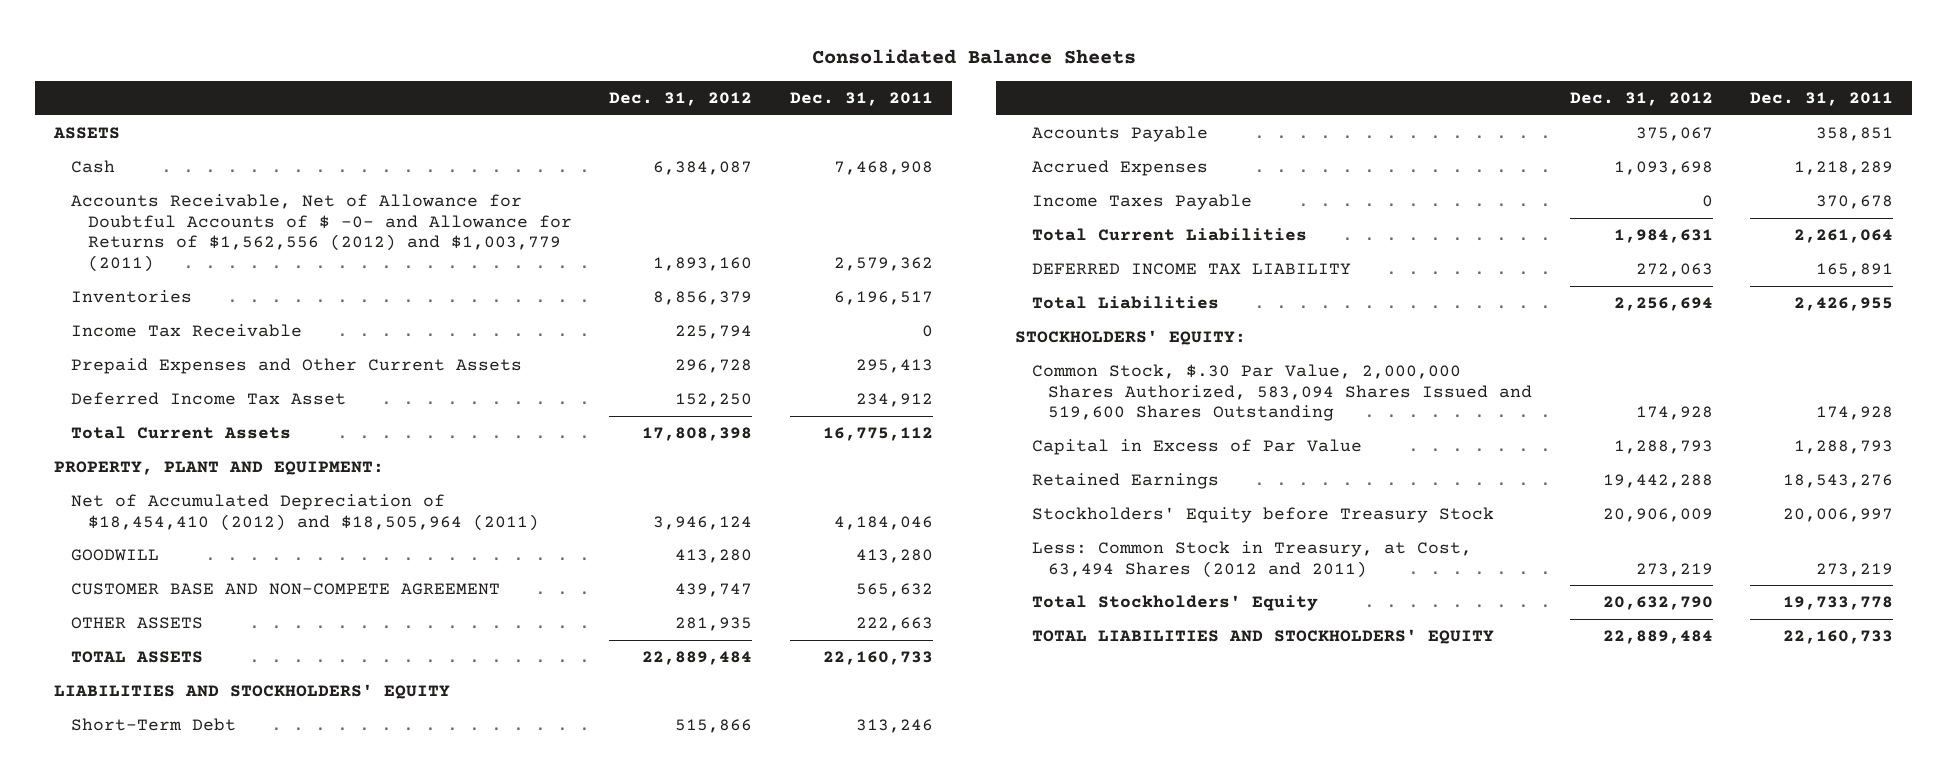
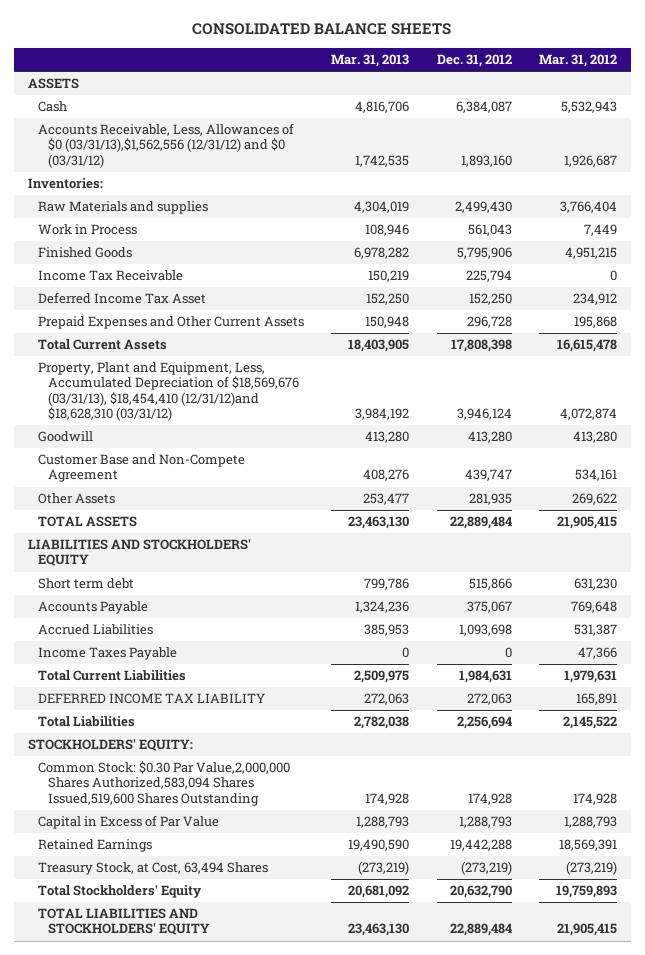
- Consolidated Balance Sheets
+ CONSOLIDATED BALANCE SHEETS
- | Dec. 31, 2012 | Dec. 31, 2011
+ | Mar. 31, 2013 | Dec. 31, 2012 | Mar. 31, 2012
- Accounts Receivable, Net of Allowance for Doubtful Accounts of $ -0- and Allowance for Returns of $1,562,556 (2012) and $1,003,779 (2011) | 1,893,160 | 2,579,362
- Inventories | 8,856,379 | 6,196,517
+ Accounts Receivable, Less, Allowances of $0 (03/31/13),$1,562,556 (12/31/12) and $0 (03/31/12) | 1,742,535 | 1,893,160 | 1,926,687
+ Inventories:
+ Raw Materials and supplies | 4,304,019 | 2,499,430 | 3,766,404
+ Work in Process | 108,946 | 561,043 | 7,449
+ Finished Goods | 6,978,282 | 5,795,906 | 4,951,215
moved down: Prepaid Expenses and Other Current Assets | 150,948 | 296,728 | 195,868
- PROPERTY, PLANT AND EQUIPMENT:
- Net of Accumulated Depreciation of $18,454,410 (2012) and $18,505,964 (2011) | 3,946,124 | 4,184,046
- GOODWILL | 413,280 | 413,280
- CUSTOMER BASE AND NON-COMPETE AGREEMENT | 439,747 | 565,632
- OTHER ASSETS | 281,935 | 222,663
+ Property, Plant and Equipment, Less, Accumulated Depreciation of $18,569,676 (03/31/13), $18,454,410 (12/31/12)and $18,628,310 (03/31/12) | 3,984,192 | 3,946,124 | 4,072,874
+ Goodwill | 413,280 | 413,280 | 413,280
+ Customer Base and Non-Compete Agreement | 408,276 | 439,747 | 534,161
+ Other Assets | 253,477 | 281,935 | 269,622
- Short-Term Debt | 515,866 | 313,246
+ Short term debt | 799,786 | 515,866 | 631,230
- Accrued Expenses | 1,093,698 | 1,218,289
+ Accrued Liabilities | 385,953 | 1,093,698 | 531,387
- Common Stock, $.30 Par Value, 2,000,000 Shares Authorized, 583,094 Shares Issued and 519,600 Shares Outstanding | 174,928 | 174,928
+ Common Stock: $0.30 Par Value,2,000,000 Shares Authorized,583,094 Shares Issued,519,600 Shares Outstanding | 174,928 | 174,928 | 174,928
- Stockholders' Equity before Treasury Stock | 20,906,009 | 20,006,997
- Less: Common Stock in Treasury, at Cost, 63,494 Shares (2012 and 2011) | 273,219 | 273,219
+ Treasury Stock, at Cost, 63,494 Shares | (273,219) | (273,219) | (273,219)

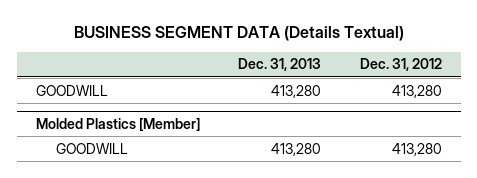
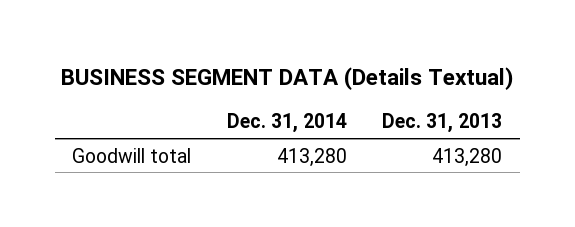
- | Dec. 31, 2013 | Dec. 31, 2012
+ | Dec. 31, 2014 | Dec. 31, 2013
- GOODWILL | 413,280 | 413,280
- Molded Plastics [Member]
- GOODWILL | 413,280 | 413,280
+ Goodwill total | 413,280 | 413,280

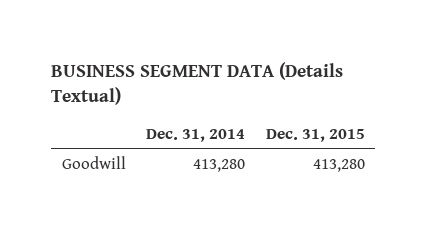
- | Dec. 31, 2014 | Dec. 31, 2013
+ | Dec. 31, 2014 | Dec. 31, 2015
- Goodwill total | 413,280 | 413,280
+ Goodwill | 413,280 | 413,280

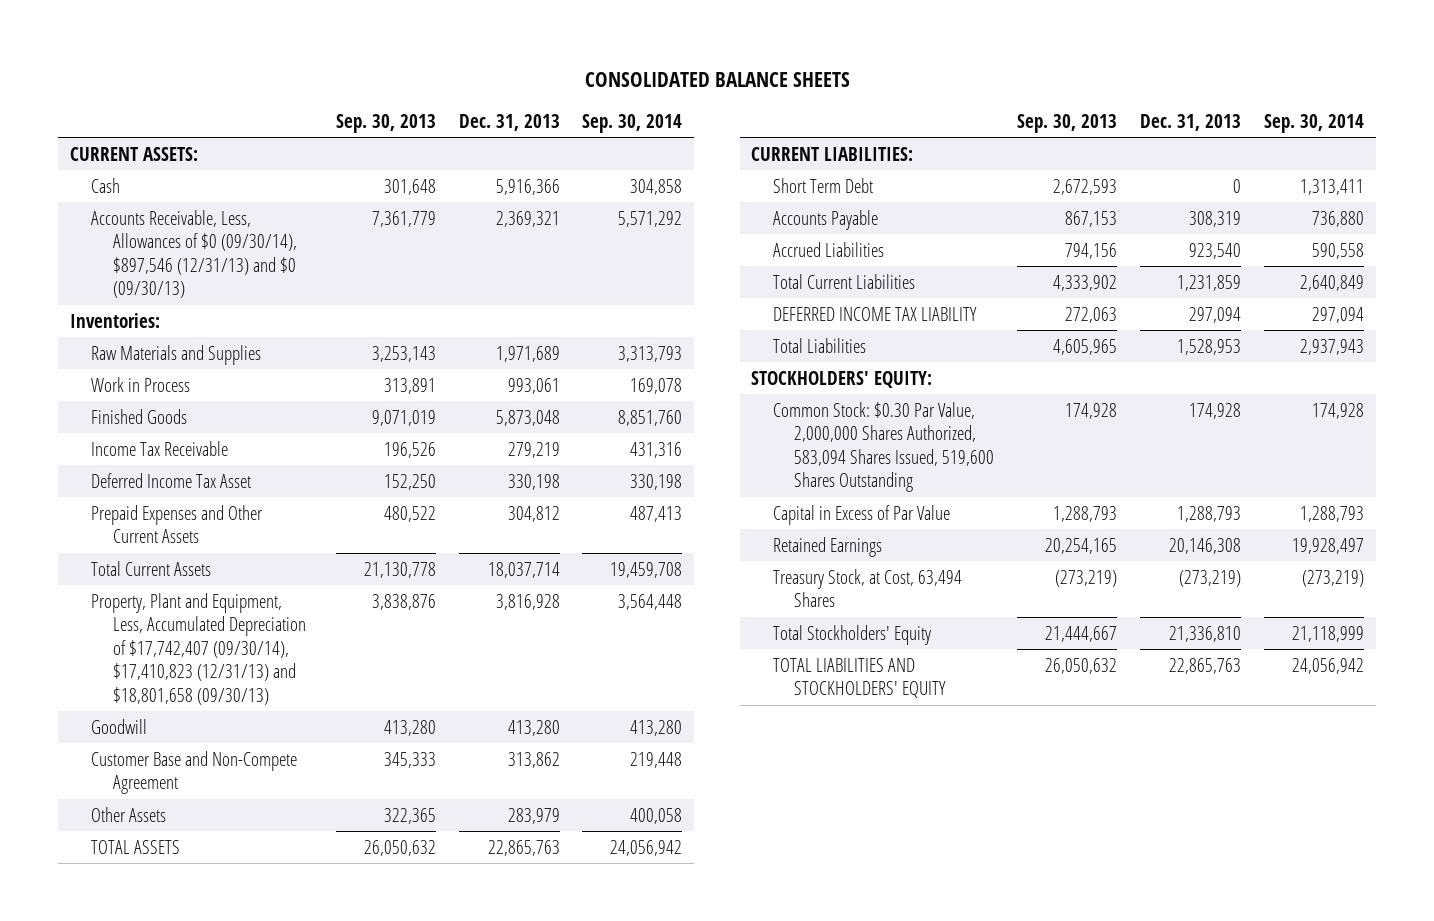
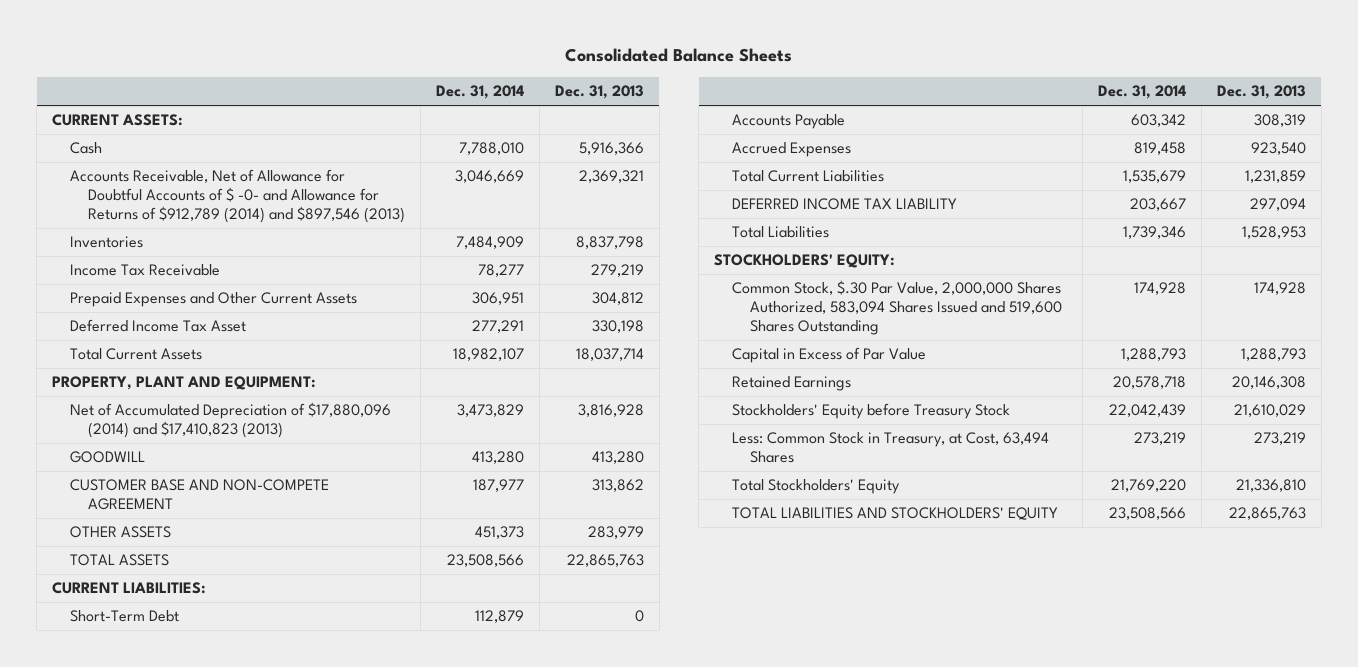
- CONSOLIDATED BALANCE SHEETS
+ Consolidated Balance Sheets
- | Sep. 30, 2013 | Dec. 31, 2013 | Sep. 30, 2014
+ | Dec. 31, 2014 | Dec. 31, 2013
- Accounts Receivable, Less, Allowances of $0 (09/30/14), $897,546 (12/31/13) and $0 (09/30/13) | 7,361,779 | 2,369,321 | 5,571,292
- Inventories:
- Raw Materials and Supplies | 3,253,143 | 1,971,689 | 3,313,793
- Work in Process | 313,891 | 993,061 | 169,078
- Finished Goods | 9,071,019 | 5,873,048 | 8,851,760
+ Accounts Receivable, Net of Allowance for Doubtful Accounts of $ -0- and Allowance for Returns of $912,789 (2014) and $897,546 (2013) | 3,046,669 | 2,369,321
+ Inventories | 7,484,909 | 8,837,798
moved down: Deferred Income Tax Asset | 277,291 | 330,198
- Property, Plant and Equipment, Less, Accumulated Depreciation of $17,742,407 (09/30/14), $17,410,823 (12/31/13) and $18,801,658 (09/30/13) | 3,838,876 | 3,816,928 | 3,564,448
- Goodwill | 413,280 | 413,280 | 413,280
- Customer Base and Non-Compete Agreement | 345,333 | 313,862 | 219,448
- Other Assets | 322,365 | 283,979 | 400,058
+ PROPERTY, PLANT AND EQUIPMENT:
+ Net of Accumulated Depreciation of $17,880,096 (2014) and $17,410,823 (2013) | 3,473,829 | 3,816,928
+ GOODWILL | 413,280 | 413,280
+ CUSTOMER BASE AND NON-COMPETE AGREEMENT | 187,977 | 313,862
+ OTHER ASSETS | 451,373 | 283,979
- Short Term Debt | 2,672,593 | 0 | 1,313,411
+ Short-Term Debt | 112,879 | 0
- Accrued Liabilities | 794,156 | 923,540 | 590,558
+ Accrued Expenses | 819,458 | 923,540
- Common Stock: $0.30 Par Value, 2,000,000 Shares Authorized, 583,094 Shares Issued, 519,600 Shares Outstanding | 174,928 | 174,928 | 174,928
+ Common Stock, $.30 Par Value, 2,000,000 Shares Authorized, 583,094 Shares Issued and 519,600 Shares Outstanding | 174,928 | 174,928
- Treasury Stock, at Cost, 63,494 Shares | (273,219) | (273,219) | (273,219)
+ Stockholders' Equity before Treasury Stock | 22,042,439 | 21,610,029
+ Less: Common Stock in Treasury, at Cost, 63,494 Shares | 273,219 | 273,219

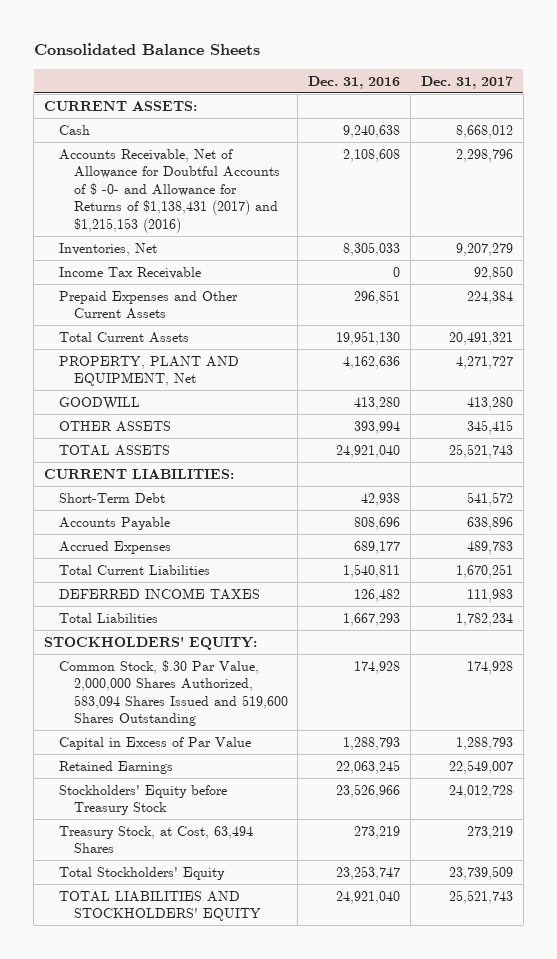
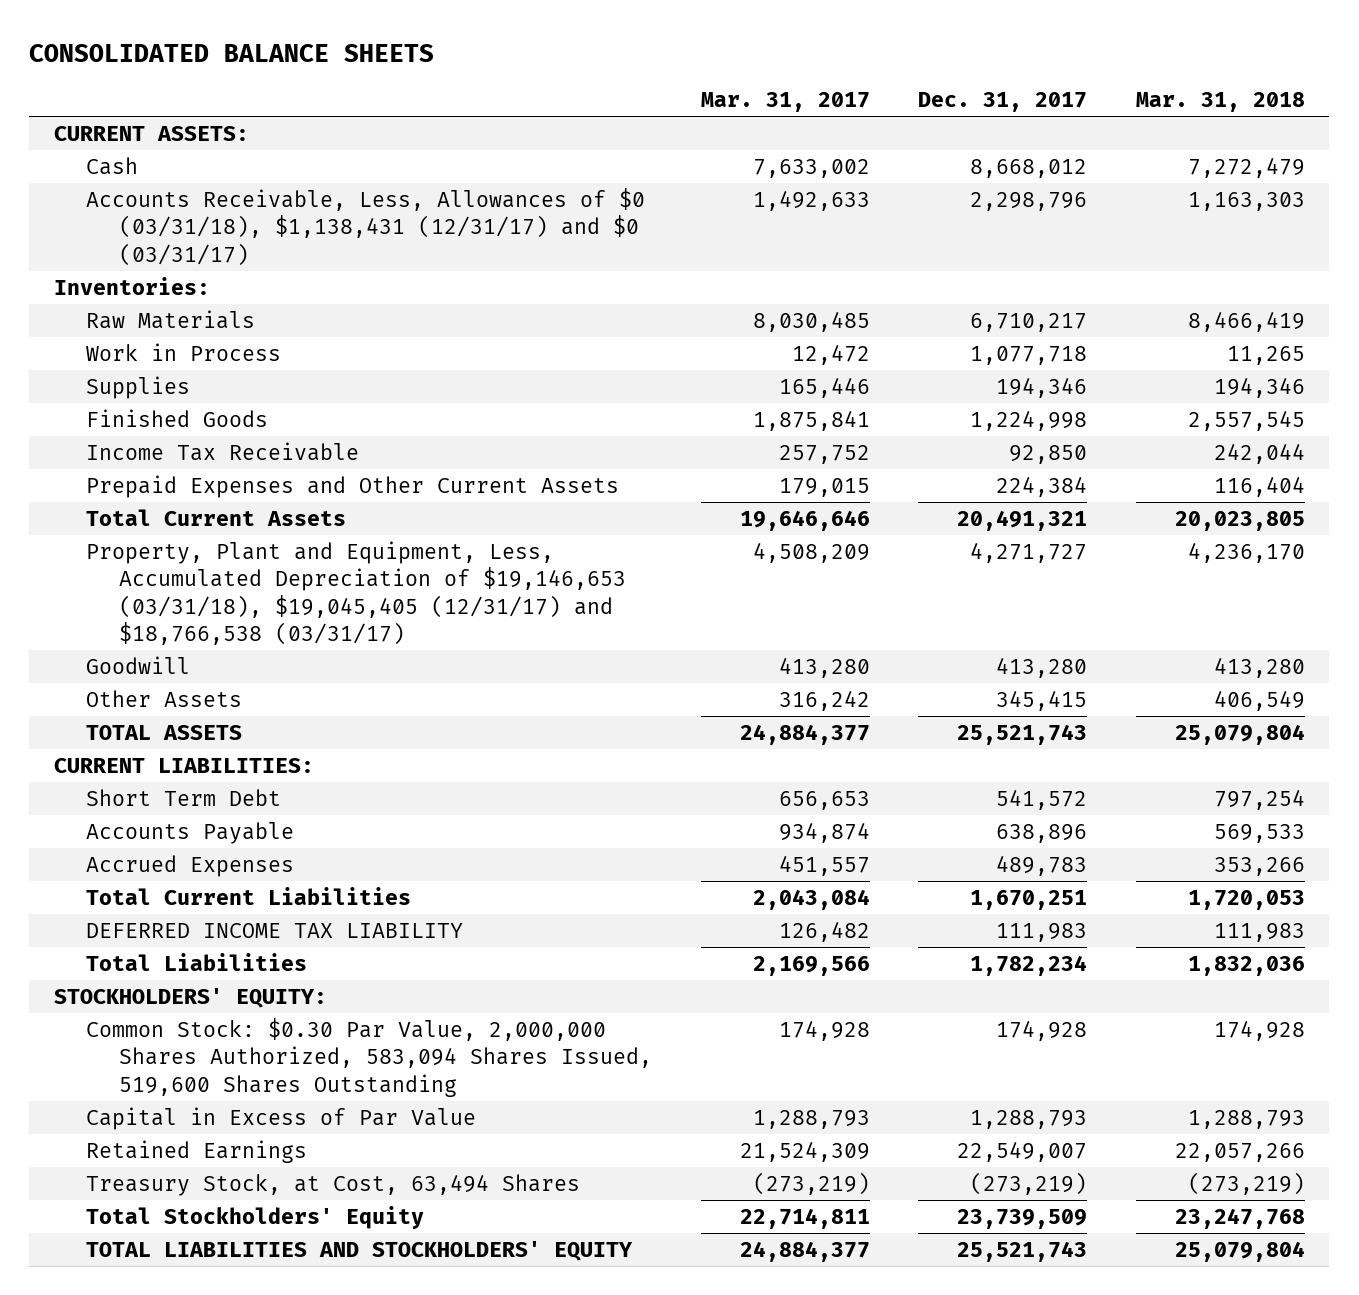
- Consolidated Balance Sheets
+ CONSOLIDATED BALANCE SHEETS
- | Dec. 31, 2016 | Dec. 31, 2017
+ | Mar. 31, 2017 | Dec. 31, 2017 | Mar. 31, 2018
- Accounts Receivable, Net of Allowance for Doubtful Accounts of $ -0- and Allowance for Returns of $1,138,431 (2017) and $1,215,153 (2016) | 2,108,608 | 2,298,796
- Inventories, Net | 8,305,033 | 9,207,279
+ Accounts Receivable, Less, Allowances of $0 (03/31/18), $1,138,431 (12/31/17) and $0 (03/31/17) | 1,492,633 | 2,298,796 | 1,163,303
+ Inventories:
+ Raw Materials | 8,030,485 | 6,710,217 | 8,466,419
+ Work in Process | 12,472 | 1,077,718 | 11,265
+ Supplies | 165,446 | 194,346 | 194,346
+ Finished Goods | 1,875,841 | 1,224,998 | 2,557,545
- PROPERTY, PLANT AND EQUIPMENT, Net | 4,162,636 | 4,271,727
- GOODWILL | 413,280 | 413,280
- OTHER ASSETS | 393,994 | 345,415
+ Property, Plant and Equipment, Less, Accumulated Depreciation of $19,146,653 (03/31/18), $19,045,405 (12/31/17) and $18,766,538 (03/31/17) | 4,508,209 | 4,271,727 | 4,236,170
+ Goodwill | 413,280 | 413,280 | 413,280
+ Other Assets | 316,242 | 345,415 | 406,549
- Short-Term Debt | 42,938 | 541,572
+ Short Term Debt | 656,653 | 541,572 | 797,254
- DEFERRED INCOME TAXES | 126,482 | 111,983
+ DEFERRED INCOME TAX LIABILITY | 126,482 | 111,983 | 111,983
- Common Stock, $.30 Par Value, 2,000,000 Shares Authorized, 583,094 Shares Issued and 519,600 Shares Outstanding | 174,928 | 174,928
+ Common Stock: $0.30 Par Value, 2,000,000 Shares Authorized, 583,094 Shares Issued, 519,600 Shares Outstanding | 174,928 | 174,928 | 174,928
- Stockholders' Equity before Treasury Stock | 23,526,966 | 24,012,728
- Treasury Stock, at Cost, 63,494 Shares | 273,219 | 273,219
+ Treasury Stock, at Cost, 63,494 Shares | (273,219) | (273,219) | (273,219)

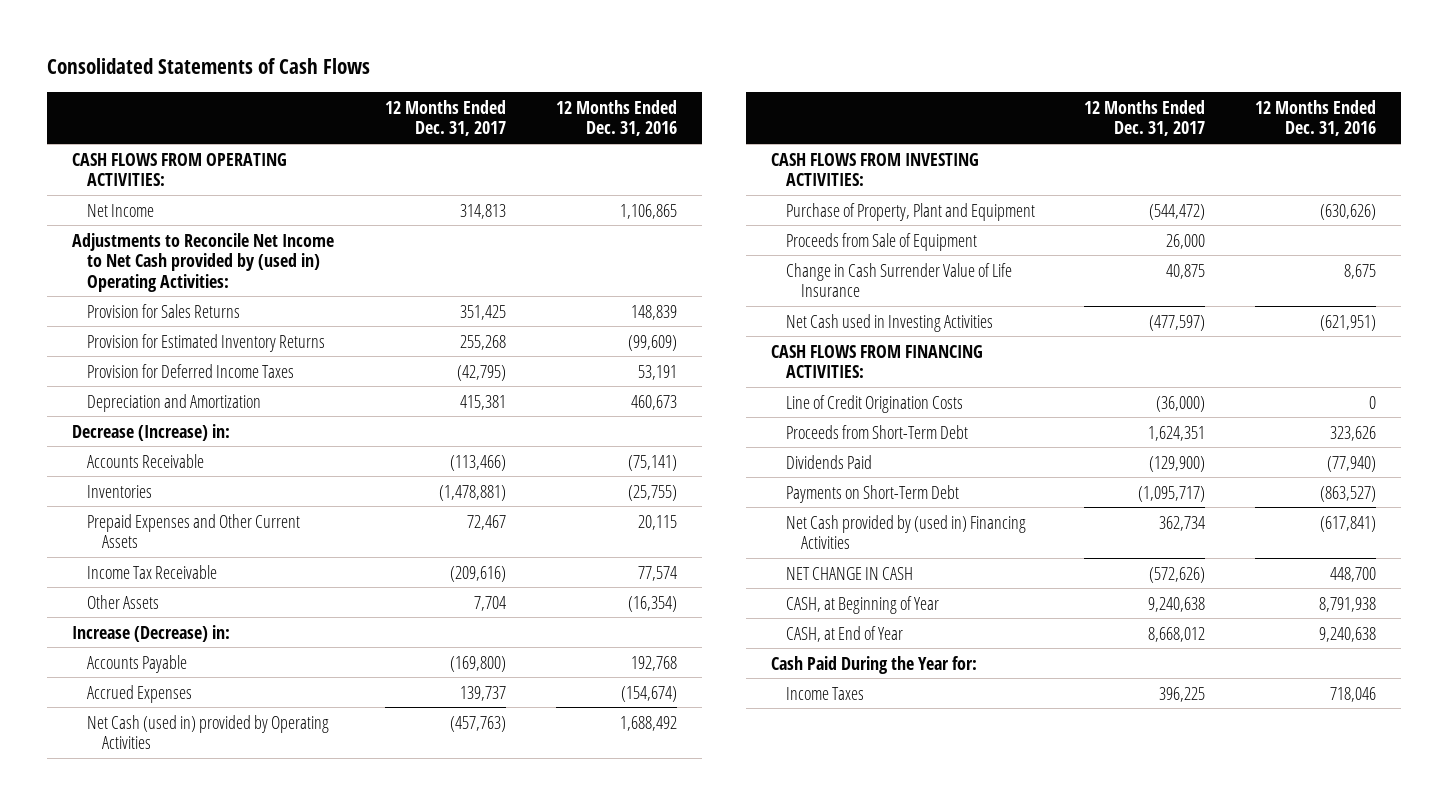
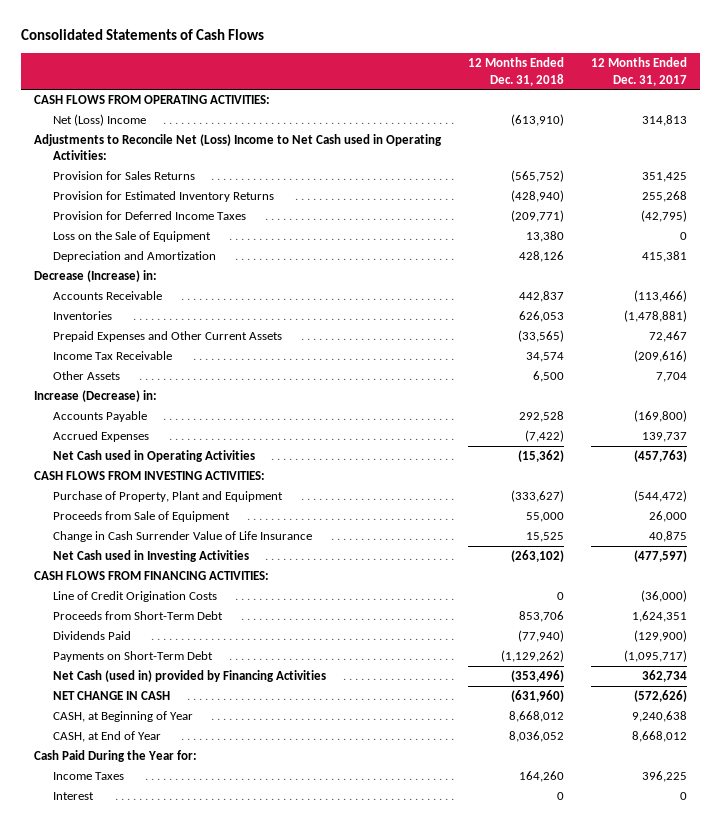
- | 12 Months Ended Dec. 31, 2017 | 12 Months Ended Dec. 31, 2016
+ | 12 Months Ended Dec. 31, 2018 | 12 Months Ended Dec. 31, 2017
- Net Income | 314,813 | 1,106,865
- Adjustments to Reconcile Net Income to Net Cash provided by (used in) Operating Activities:
+ Net (Loss) Income | (613,910) | 314,813
+ Adjustments to Reconcile Net (Loss) Income to Net Cash used in Operating Activities:
+ Loss on the Sale of Equipment | 13,380 | 0
- Net Cash (used in) provided by Operating Activities | (457,763) | 1,688,492
+ Net Cash used in Operating Activities | (15,362) | (457,763)
- Net Cash provided by (used in) Financing Activities | 362,734 | (617,841)
+ Net Cash (used in) provided by Financing Activities | (353,496) | 362,734
+ Interest | 0 | 0

